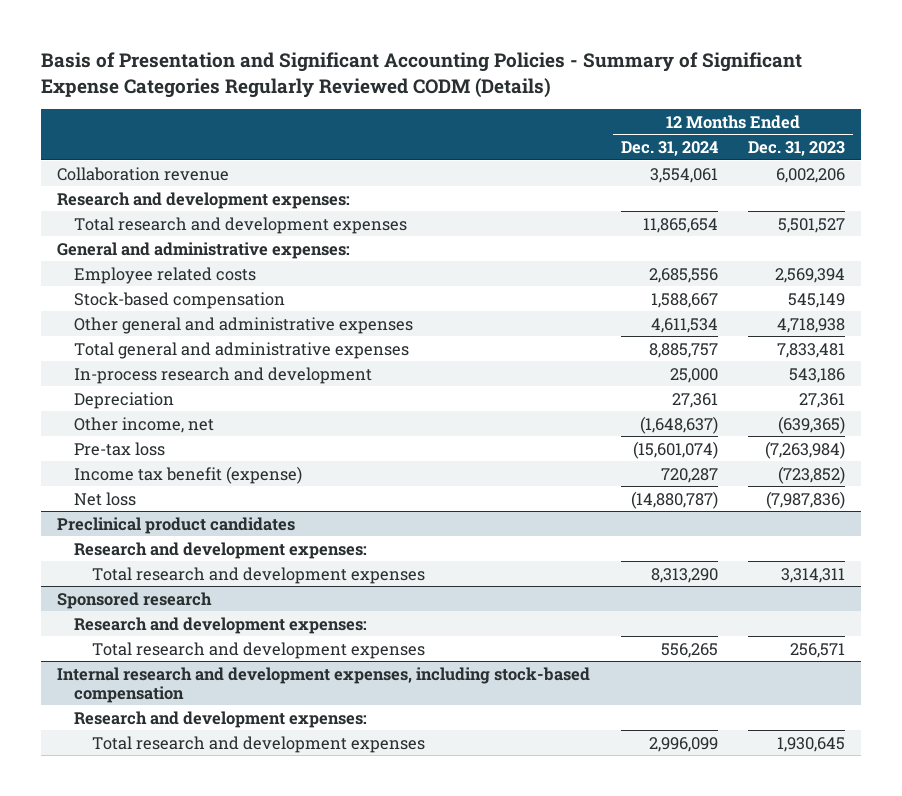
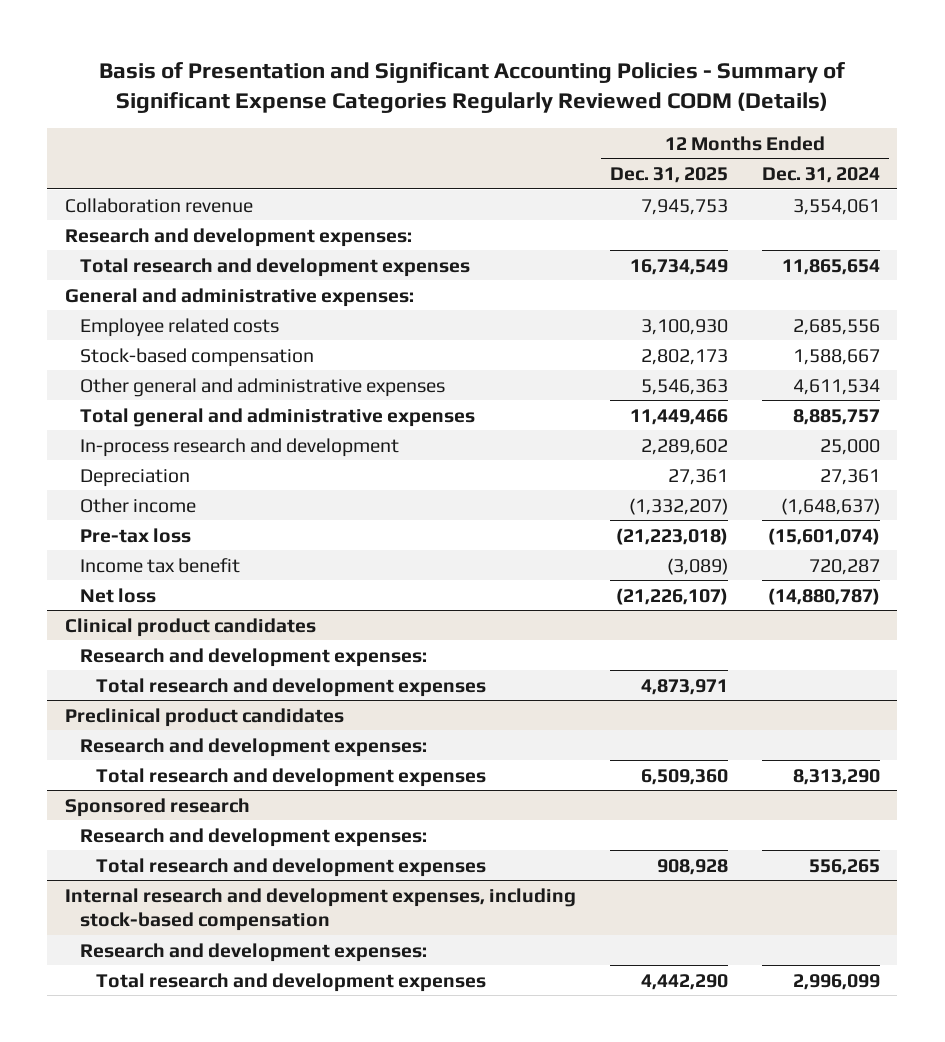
- | 12 Months Ended Dec. 31, 2024 | 12 Months Ended Dec. 31, 2023
+ | 12 Months Ended Dec. 31, 2025 | 12 Months Ended Dec. 31, 2024
- Other income, net | (1,648,637) | (639,365)
+ Other income | (1,332,207) | (1,648,637)
- Income tax benefit (expense) | 720,287 | (723,852)
+ Income tax benefit | (3,089) | 720,287
+ Clinical product candidates
+ Research and development expenses:
+ Total research and development expenses | 4,873,971 |

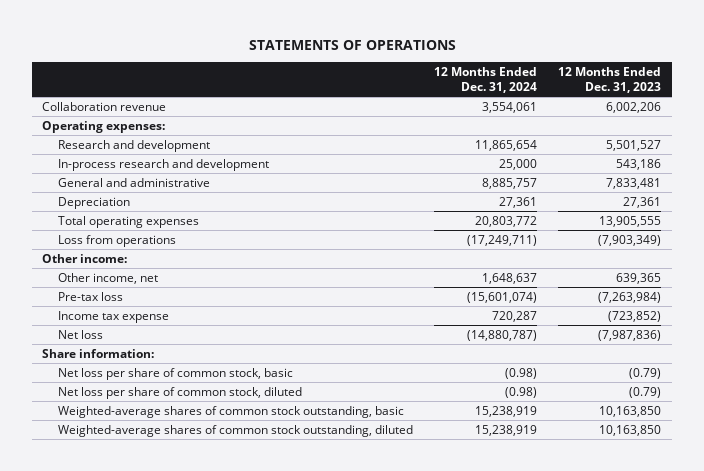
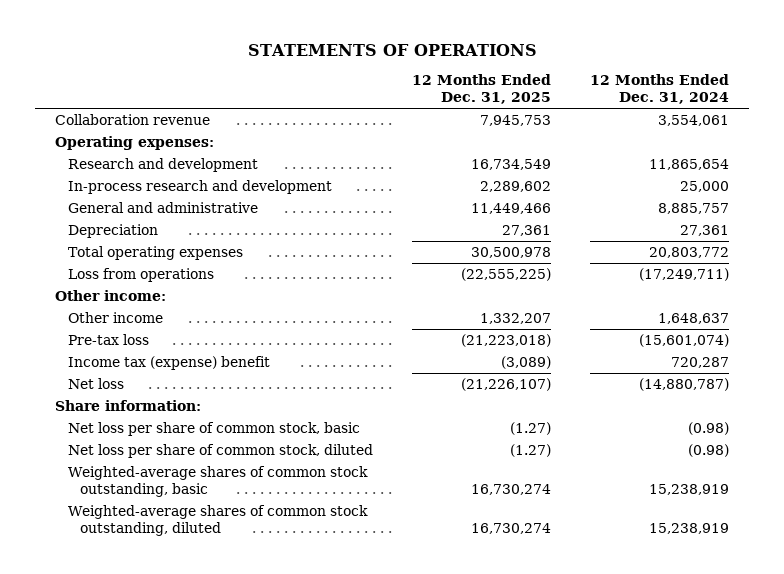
- | 12 Months Ended Dec. 31, 2024 | 12 Months Ended Dec. 31, 2023
+ | 12 Months Ended Dec. 31, 2025 | 12 Months Ended Dec. 31, 2024
- Other income, net | 1,648,637 | 639,365
+ Other income | 1,332,207 | 1,648,637
- Income tax expense | 720,287 | (723,852)
+ Income tax (expense) benefit | (3,089) | 720,287

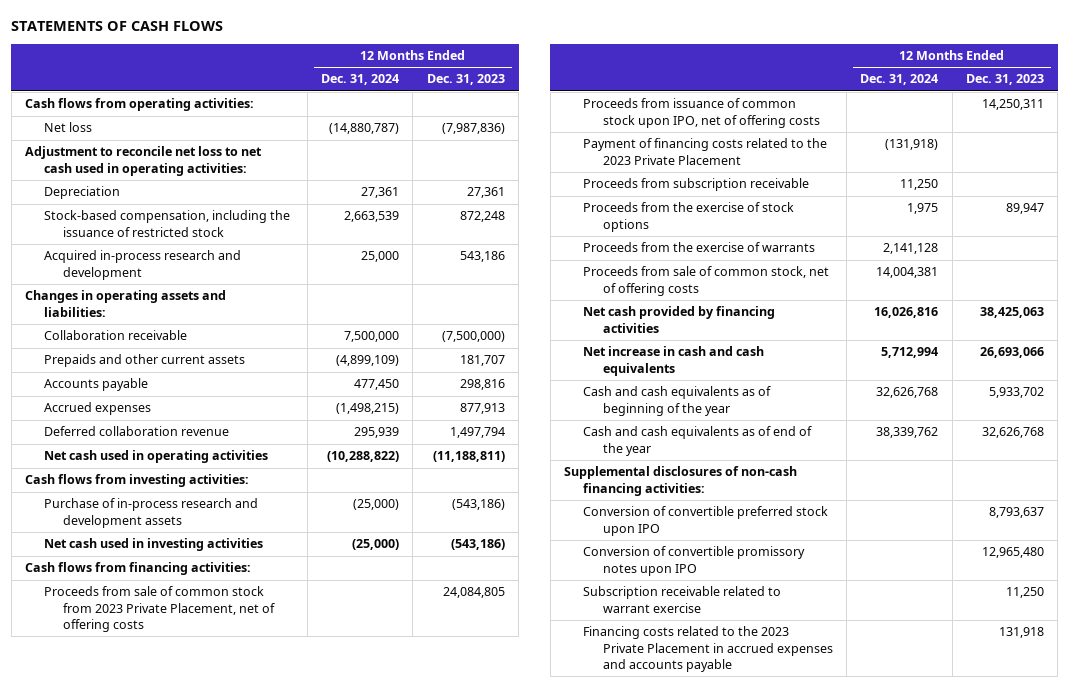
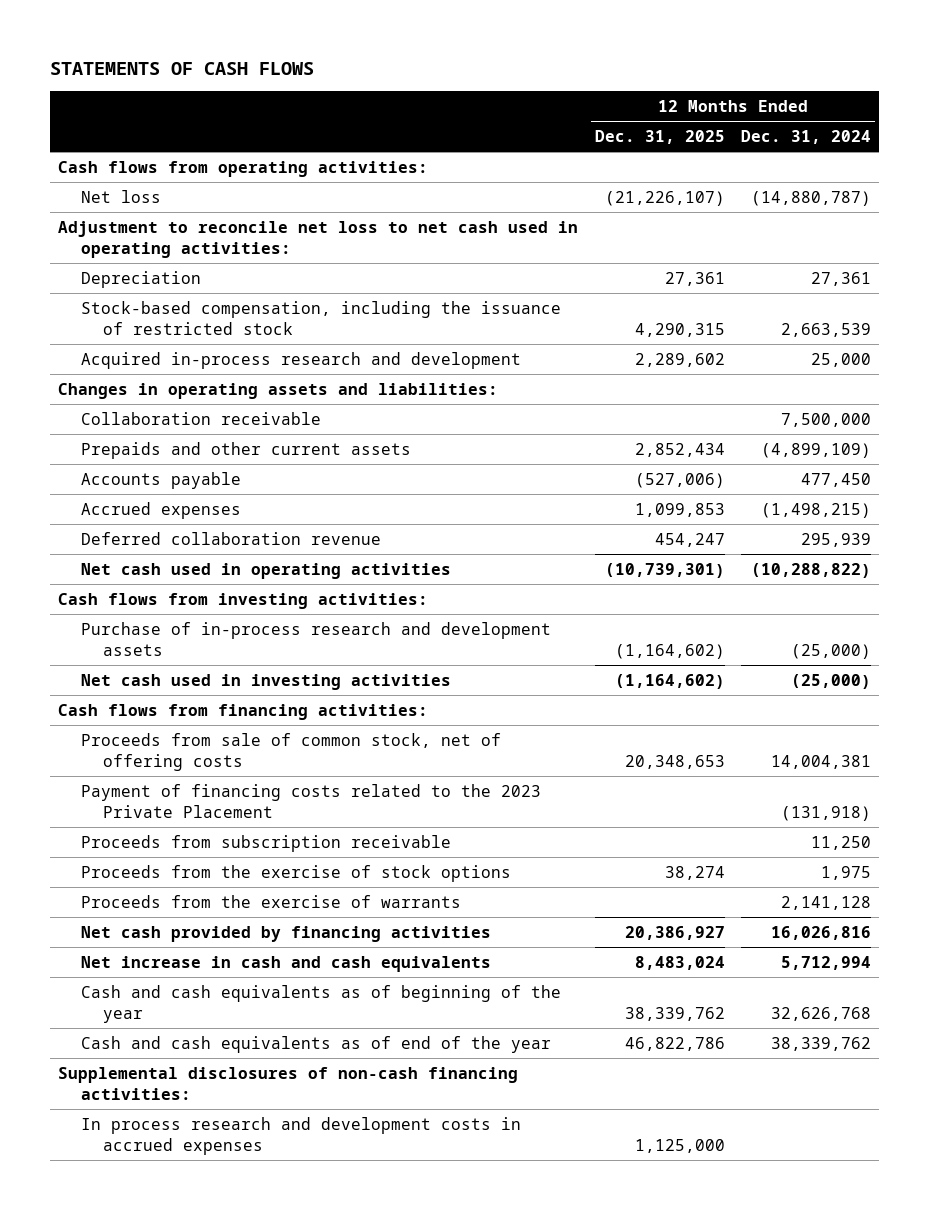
- | 12 Months Ended Dec. 31, 2024 | 12 Months Ended Dec. 31, 2023
+ | 12 Months Ended Dec. 31, 2025 | 12 Months Ended Dec. 31, 2024
- Proceeds from sale of common stock from 2023 Private Placement, net of offering costs | | 24,084,805
- Proceeds from issuance of common stock upon IPO, net of offering costs | | 14,250,311
moved up: Proceeds from sale of common stock, net of offering costs | 20,348,653 | 14,004,381
- Conversion of convertible preferred stock upon IPO | | 8,793,637
- Conversion of convertible promissory notes upon IPO | | 12,965,480
- Subscription receivable related to warrant exercise | | 11,250
- Financing costs related to the 2023 Private Placement in accrued expenses and accounts payable | | 131,918
+ In process research and development costs in accrued expenses | 1,125,000 |

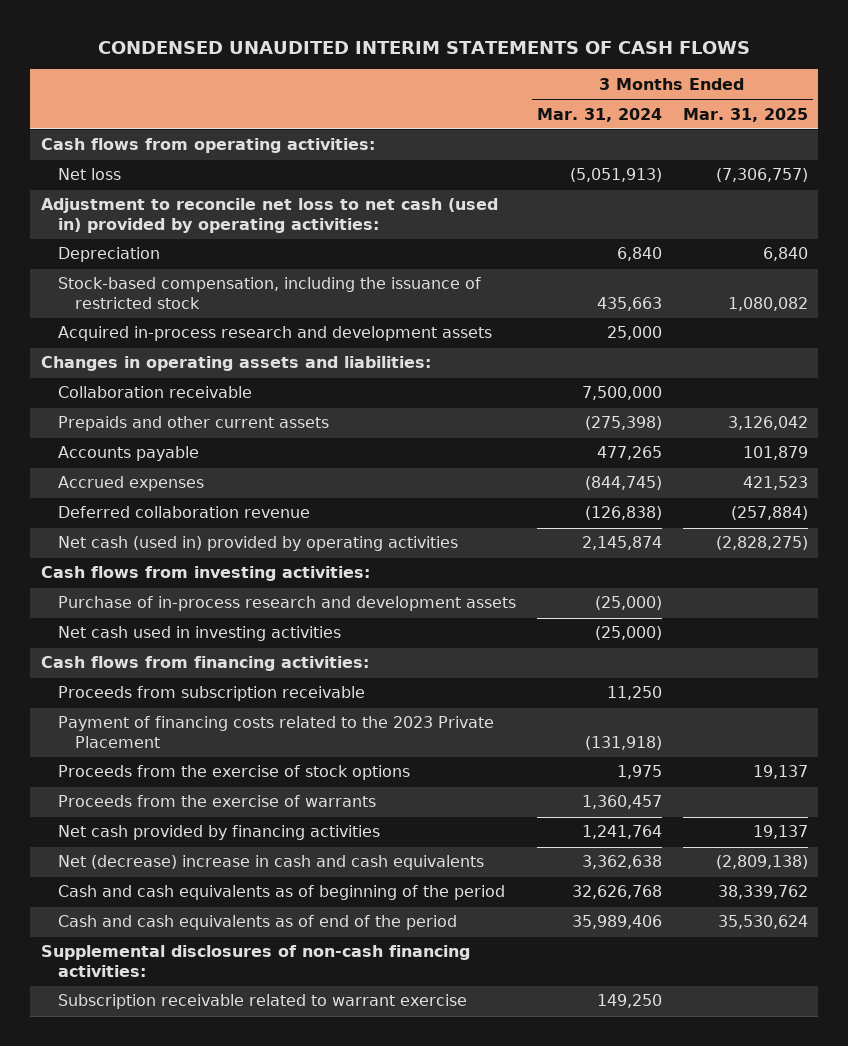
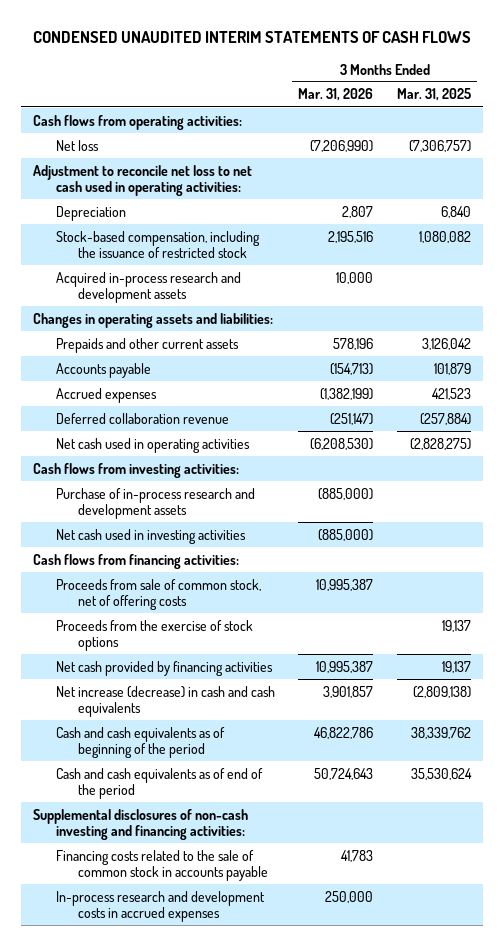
- | 3 Months Ended Mar. 31, 2024 | 3 Months Ended Mar. 31, 2025
+ | 3 Months Ended Mar. 31, 2026 | 3 Months Ended Mar. 31, 2025
- Adjustment to reconcile net loss to net cash (used in) provided by operating activities:
+ Adjustment to reconcile net loss to net cash used in operating activities:
- Collaboration receivable | 7,500,000 |
- Net cash (used in) provided by operating activities | 2,145,874 | (2,828,275)
+ Net cash used in operating activities | (6,208,530) | (2,828,275)
- Proceeds from subscription receivable | 11,250 |
- Payment of financing costs related to the 2023 Private Placement | (131,918) |
+ Proceeds from sale of common stock, net of offering costs | 10,995,387 |
- Proceeds from the exercise of warrants | 1,360,457 |
- Net (decrease) increase in cash and cash equivalents | 3,362,638 | (2,809,138)
+ Net increase (decrease) in cash and cash equivalents | 3,901,857 | (2,809,138)
- Supplemental disclosures of non-cash financing activities:
- Subscription receivable related to warrant exercise | 149,250 |
+ Supplemental disclosures of non-cash investing and financing activities:
+ Financing costs related to the sale of common stock in accounts payable | 41,783 |
+ In-process research and development costs in accrued expenses | 250,000 |

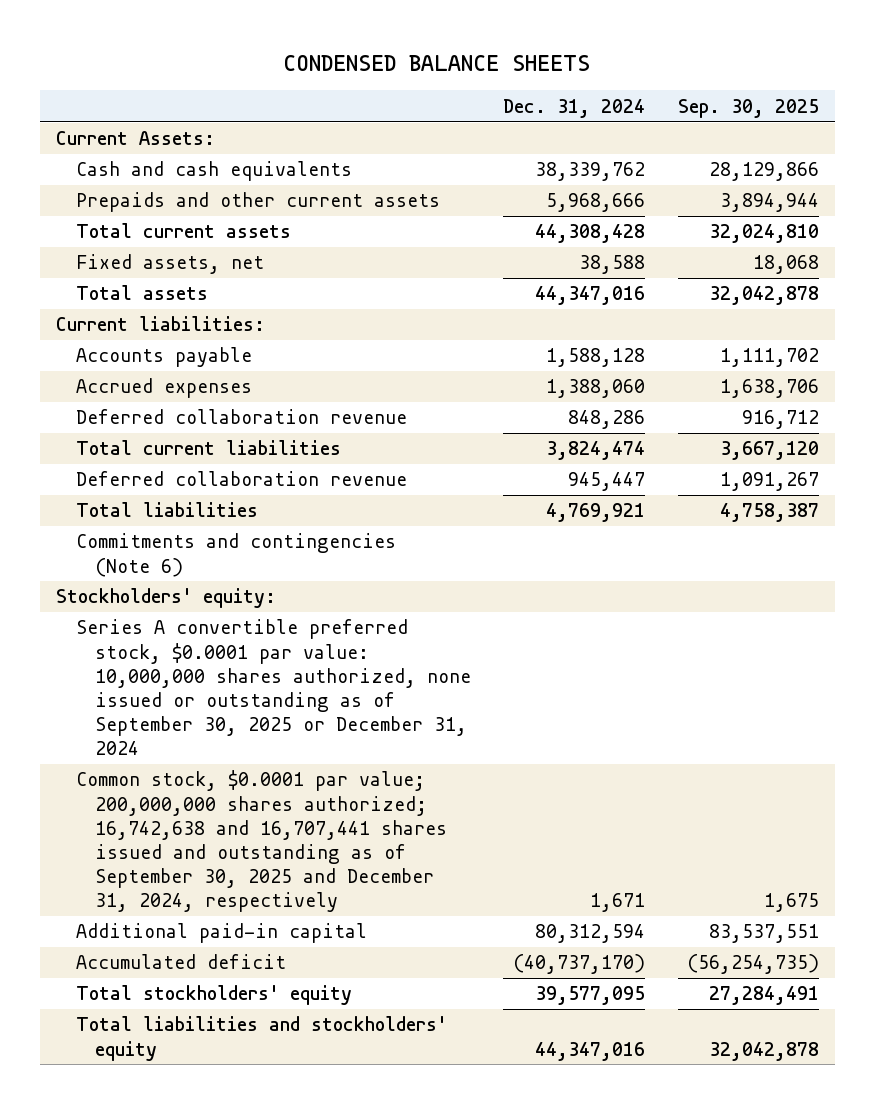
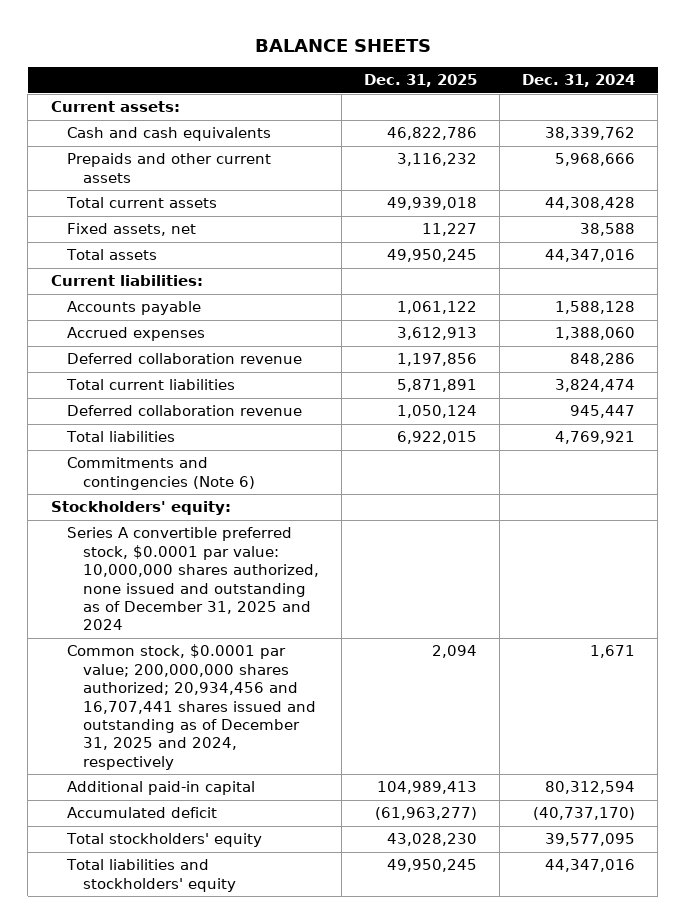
- CONDENSED BALANCE SHEETS
+ BALANCE SHEETS
- | Dec. 31, 2024 | Sep. 30, 2025
+ | Dec. 31, 2025 | Dec. 31, 2024
- Current Assets:
+ Current assets:
- Series A convertible preferred stock, $0.0001 par value: 10,000,000 shares authorized, none issued or outstanding as of September 30, 2025 or December 31, 2024
- Common stock, $0.0001 par value; 200,000,000 shares authorized; 16,742,638 and 16,707,441 shares issued and outstanding as of September 30, 2025 and December 31, 2024, respectively | 1,671 | 1,675
+ Series A convertible preferred stock, $0.0001 par value: 10,000,000 shares authorized, none issued and outstanding as of December 31, 2025 and 2024
+ Common stock, $0.0001 par value; 200,000,000 shares authorized; 20,934,456 and 16,707,441 shares issued and outstanding as of December 31, 2025 and 2024, respectively | 2,094 | 1,671

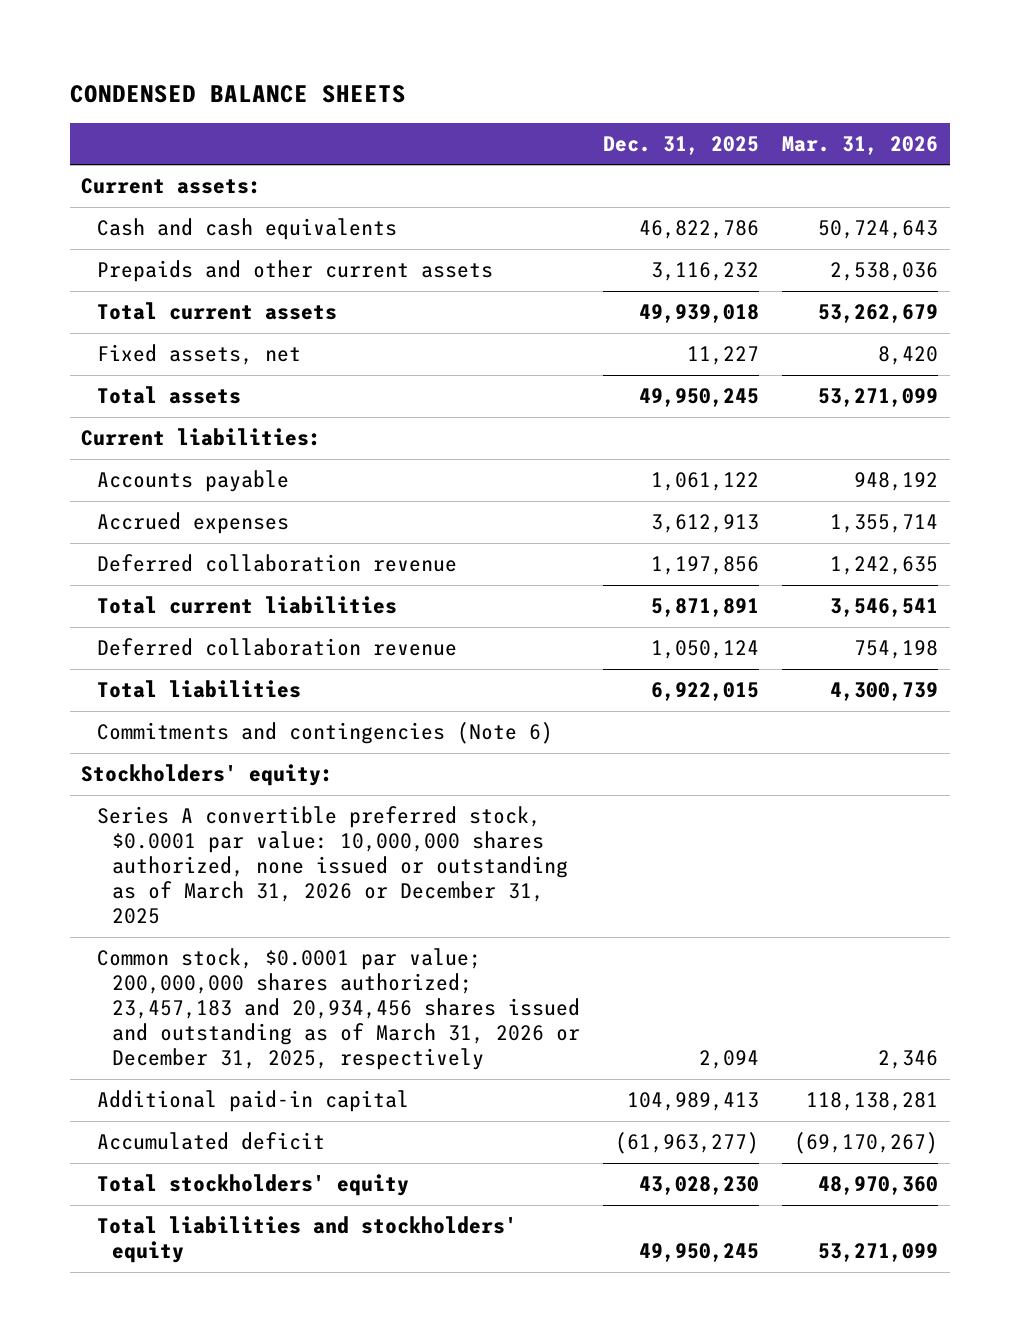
- BALANCE SHEETS
+ CONDENSED BALANCE SHEETS
- | Dec. 31, 2025 | Dec. 31, 2024
+ | Dec. 31, 2025 | Mar. 31, 2026
- Series A convertible preferred stock, $0.0001 par value: 10,000,000 shares authorized, none issued and outstanding as of December 31, 2025 and 2024
- Common stock, $0.0001 par value; 200,000,000 shares authorized; 20,934,456 and 16,707,441 shares issued and outstanding as of December 31, 2025 and 2024, respectively | 2,094 | 1,671
+ Series A convertible preferred stock, $0.0001 par value: 10,000,000 shares authorized, none issued or outstanding as of March 31, 2026 or December 31, 2025
+ Common stock, $0.0001 par value; 200,000,000 shares authorized; 23,457,183 and 20,934,456 shares issued and outstanding as of March 31, 2026 or December 31, 2025, respectively | 2,094 | 2,346

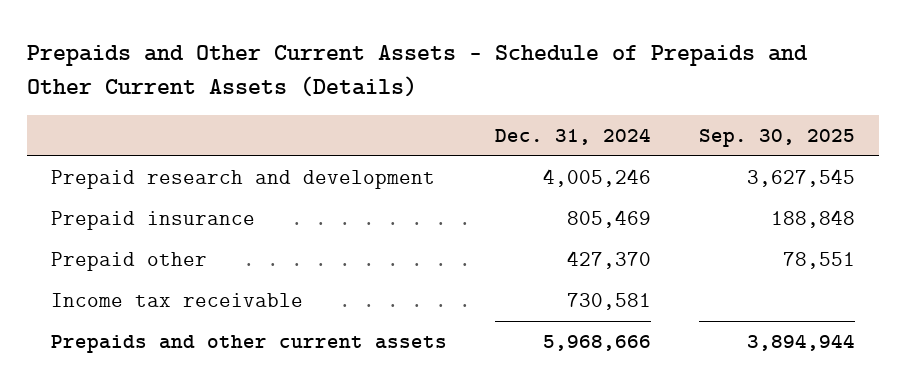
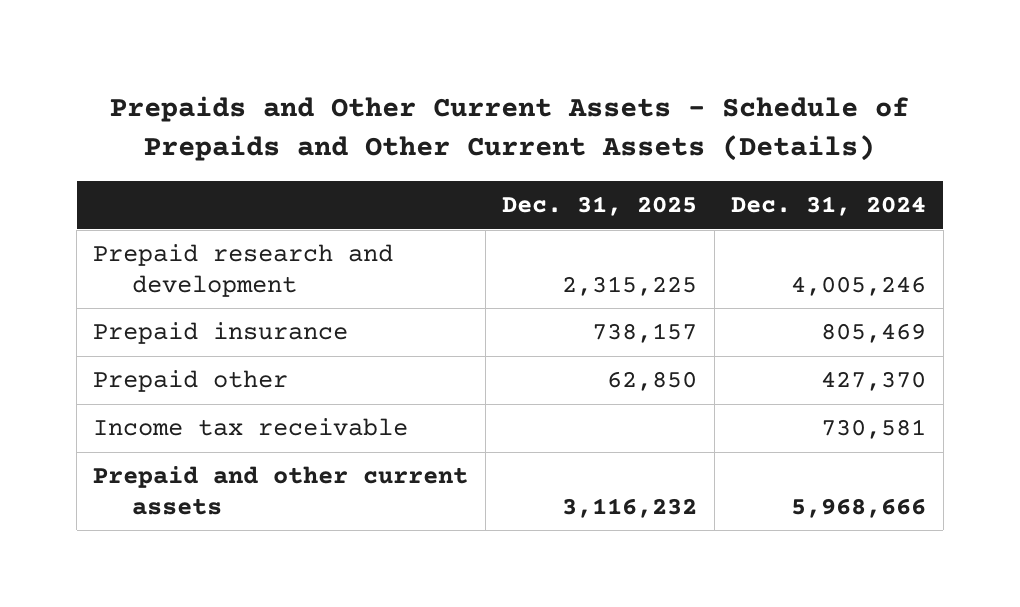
- | Dec. 31, 2024 | Sep. 30, 2025
+ | Dec. 31, 2025 | Dec. 31, 2024
- Prepaids and other current assets | 5,968,666 | 3,894,944
+ Prepaid and other current assets | 3,116,232 | 5,968,666

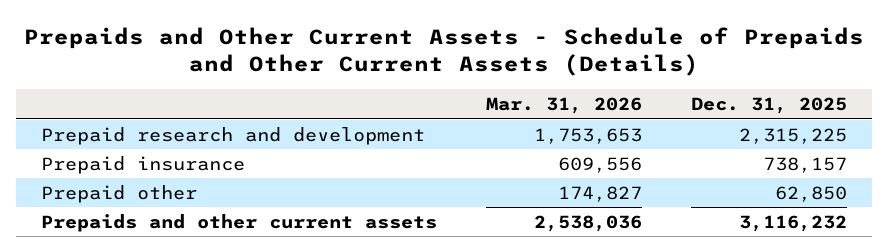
- | Dec. 31, 2025 | Dec. 31, 2024
+ | Mar. 31, 2026 | Dec. 31, 2025
- Income tax receivable | | 730,581
- Prepaid and other current assets | 3,116,232 | 5,968,666
+ Prepaids and other current assets | 2,538,036 | 3,116,232

